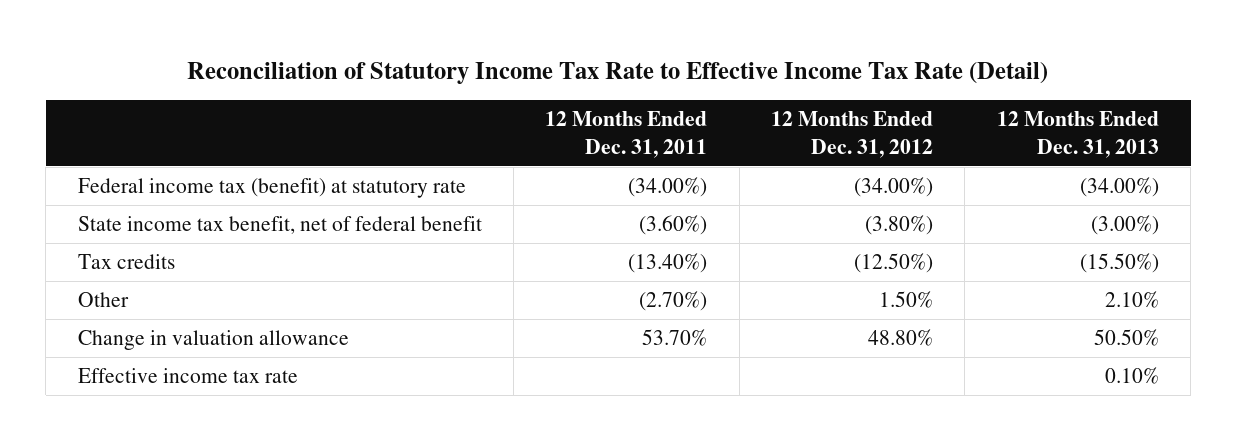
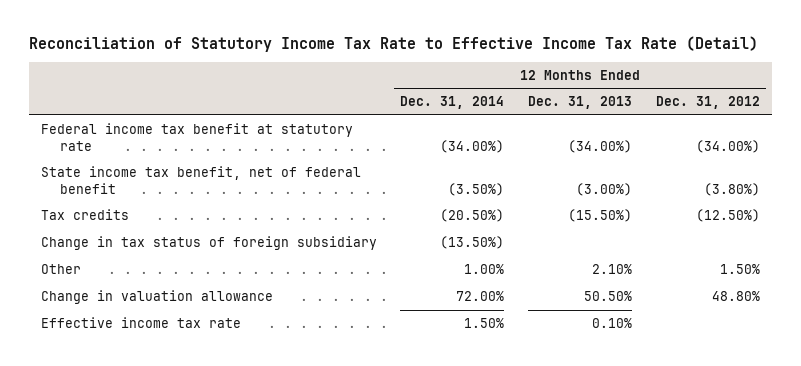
- | 12 Months Ended Dec. 31, 2011 | 12 Months Ended Dec. 31, 2012 | 12 Months Ended Dec. 31, 2013
+ | 12 Months Ended Dec. 31, 2014 | 12 Months Ended Dec. 31, 2013 | 12 Months Ended Dec. 31, 2012
- Federal income tax (benefit) at statutory rate | (34.00%) | (34.00%) | (34.00%)
+ Federal income tax benefit at statutory rate | (34.00%) | (34.00%) | (34.00%)
+ Change in tax status of foreign subsidiary | (13.50%) | |

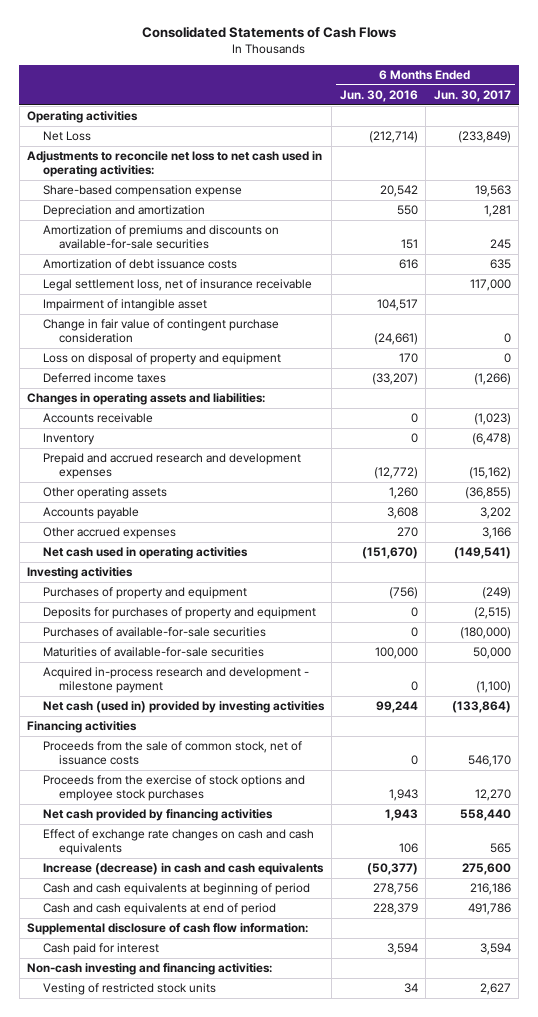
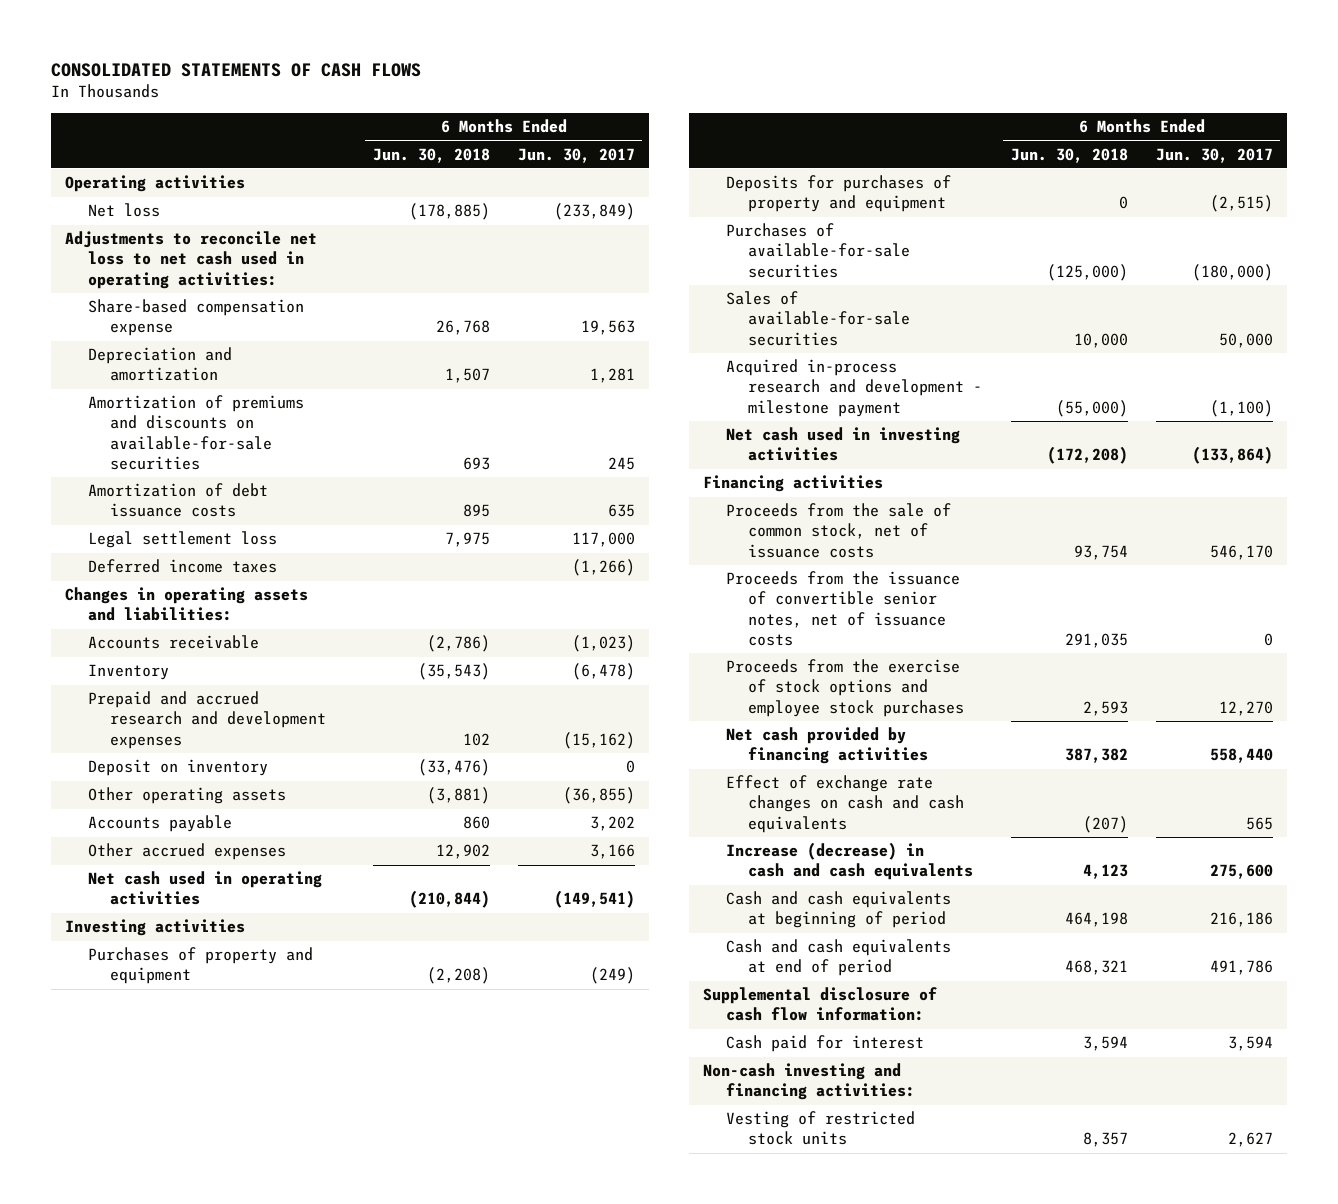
- Consolidated Statements of Cash Flows
+ CONSOLIDATED STATEMENTS OF CASH FLOWS
- | 6 Months Ended Jun. 30, 2016 | 6 Months Ended Jun. 30, 2017
+ | 6 Months Ended Jun. 30, 2018 | 6 Months Ended Jun. 30, 2017
- Net Loss | (212,714) | (233,849)
+ Net loss | (178,885) | (233,849)
- Legal settlement loss, net of insurance receivable | | 117,000
- Impairment of intangible asset | 104,517 |
- Change in fair value of contingent purchase consideration | (24,661) | 0
- Loss on disposal of property and equipment | 170 | 0
+ Legal settlement loss | 7,975 | 117,000
+ Deposit on inventory | (33,476) | 0
- Maturities of available-for-sale securities | 100,000 | 50,000
+ Sales of available-for-sale securities | 10,000 | 50,000
- Net cash (used in) provided by investing activities | 99,244 | (133,864)
+ Net cash used in investing activities | (172,208) | (133,864)
+ Proceeds from the issuance of convertible senior notes, net of issuance costs | 291,035 | 0

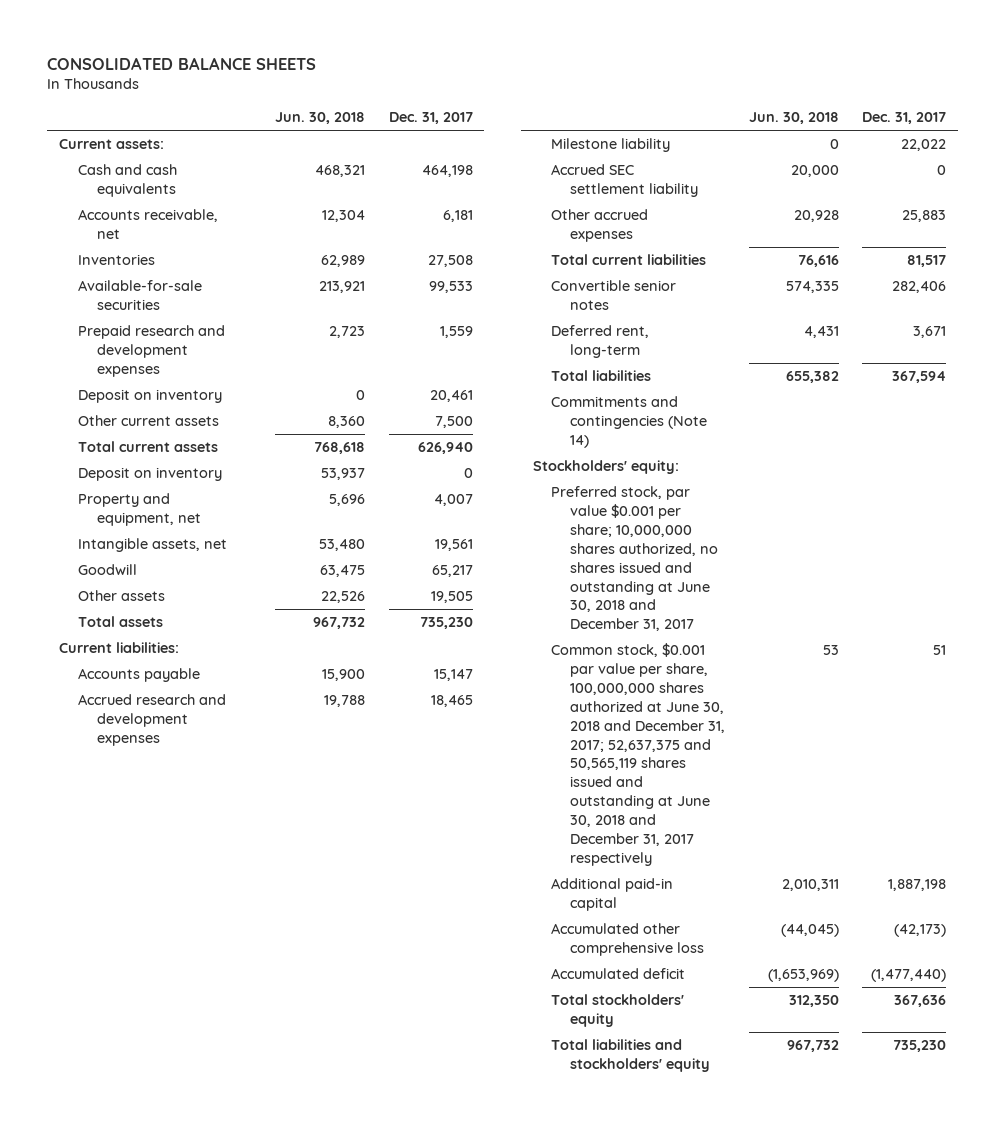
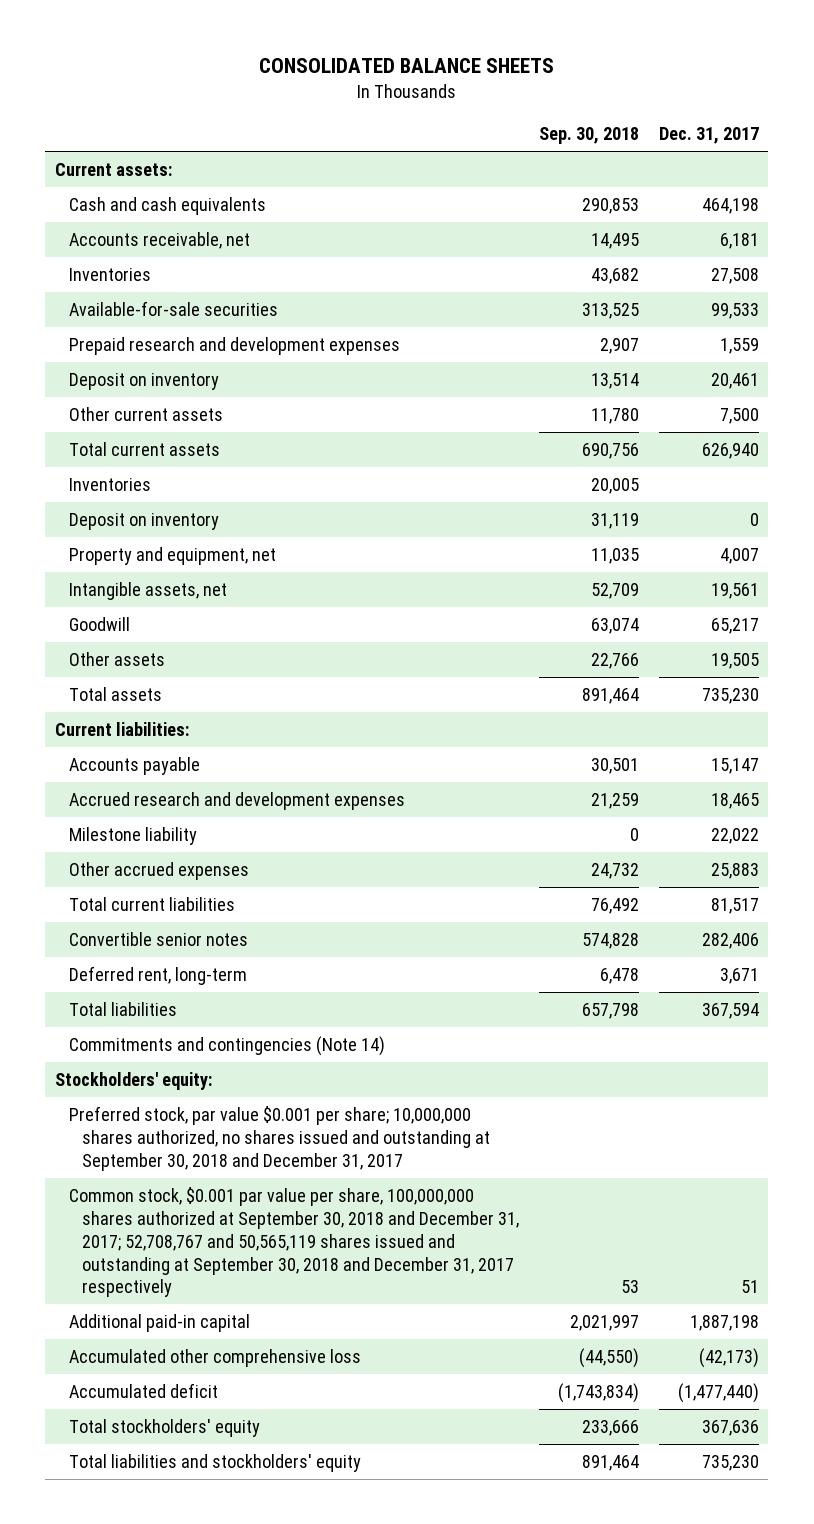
- | Jun. 30, 2018 | Dec. 31, 2017
+ | Sep. 30, 2018 | Dec. 31, 2017
+ Inventories | 20,005 |
- Accrued SEC settlement liability | 20,000 | 0
- Preferred stock, par value $0.001 per share; 10,000,000 shares authorized, no shares issued and outstanding at June 30, 2018 and December 31, 2017
- Common stock, $0.001 par value per share, 100,000,000 shares authorized at June 30, 2018 and December 31, 2017; 52,637,375 and 50,565,119 shares issued and outstanding at June 30, 2018 and December 31, 2017 respectively | 53 | 51
+ Preferred stock, par value $0.001 per share; 10,000,000 shares authorized, no shares issued and outstanding at September 30, 2018 and December 31, 2017
+ Common stock, $0.001 par value per share, 100,000,000 shares authorized at September 30, 2018 and December 31, 2017; 52,708,767 and 50,565,119 shares issued and outstanding at September 30, 2018 and December 31, 2017 respectively | 53 | 51

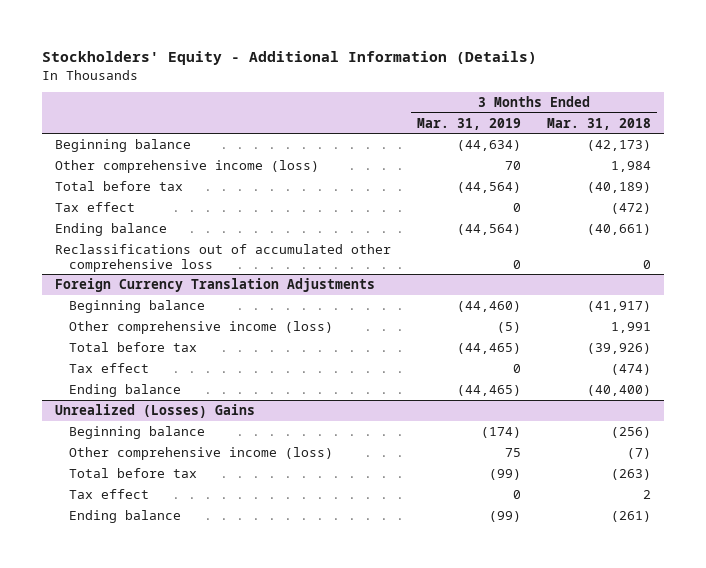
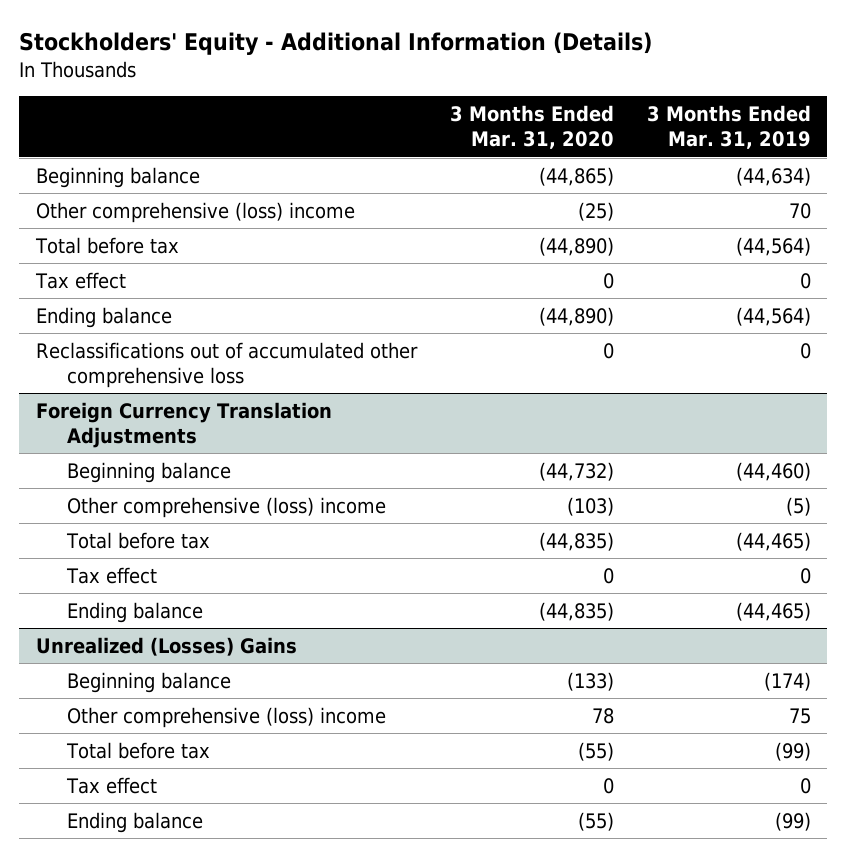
- | 3 Months Ended Mar. 31, 2019 | 3 Months Ended Mar. 31, 2018
+ | 3 Months Ended Mar. 31, 2020 | 3 Months Ended Mar. 31, 2019
- Other comprehensive income (loss) | 70 | 1,984
+ Other comprehensive (loss) income | (25) | 70
@ Foreign Currency Translation Adjustments
- Other comprehensive income (loss) | (5) | 1,991
+ Other comprehensive (loss) income | (103) | (5)
@ Unrealized (Losses) Gains
- Other comprehensive income (loss) | 75 | (7)
+ Other comprehensive (loss) income | 78 | 75

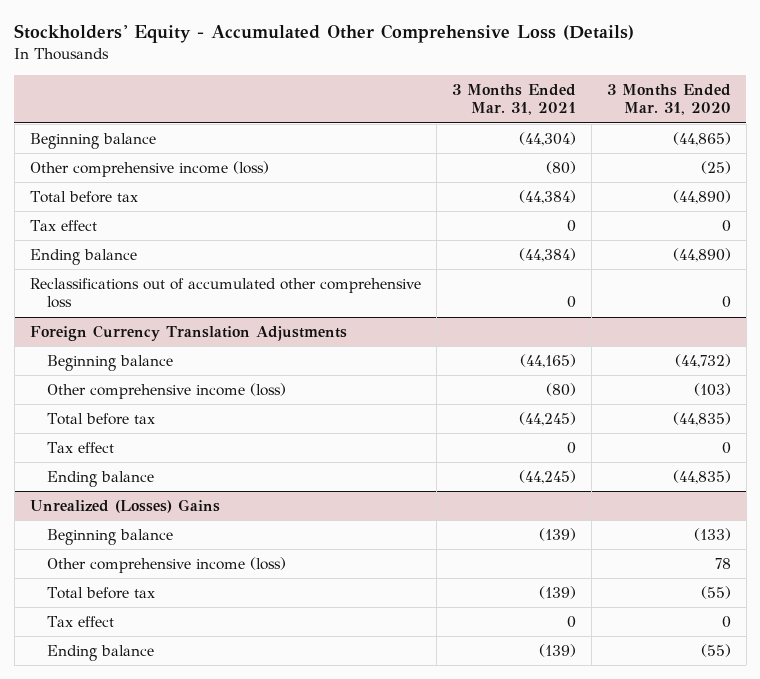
- Stockholders' Equity - Additional Information (Details)
+ Stockholders' Equity - Accumulated Other Comprehensive Loss (Details)
- | 3 Months Ended Mar. 31, 2020 | 3 Months Ended Mar. 31, 2019
+ | 3 Months Ended Mar. 31, 2021 | 3 Months Ended Mar. 31, 2020
- Other comprehensive (loss) income | (25) | 70
+ Other comprehensive income (loss) | (80) | (25)
@ Foreign Currency Translation Adjustments
- Other comprehensive (loss) income | (103) | (5)
+ Other comprehensive income (loss) | (80) | (103)
@ Unrealized (Losses) Gains
- Other comprehensive (loss) income | 78 | 75
+ Other comprehensive income (loss) | | 78

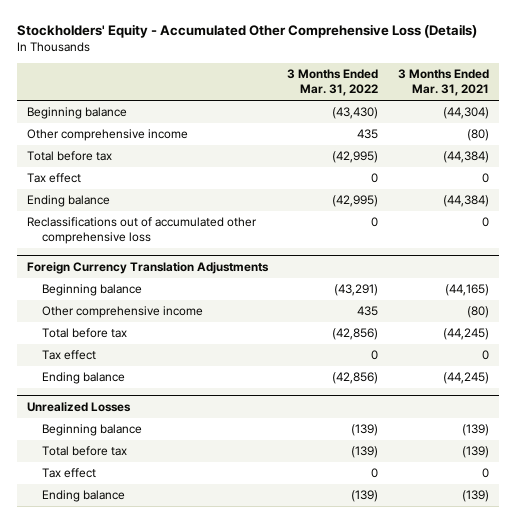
- | 3 Months Ended Mar. 31, 2021 | 3 Months Ended Mar. 31, 2020
+ | 3 Months Ended Mar. 31, 2022 | 3 Months Ended Mar. 31, 2021
- Other comprehensive income (loss) | (80) | (25)
+ Other comprehensive income | 435 | (80)
@ Foreign Currency Translation Adjustments
- Other comprehensive income (loss) | (80) | (103)
+ Other comprehensive income | 435 | (80)
- Unrealized (Losses) Gains
+ Unrealized Losses
- Other comprehensive income (loss) | | 78

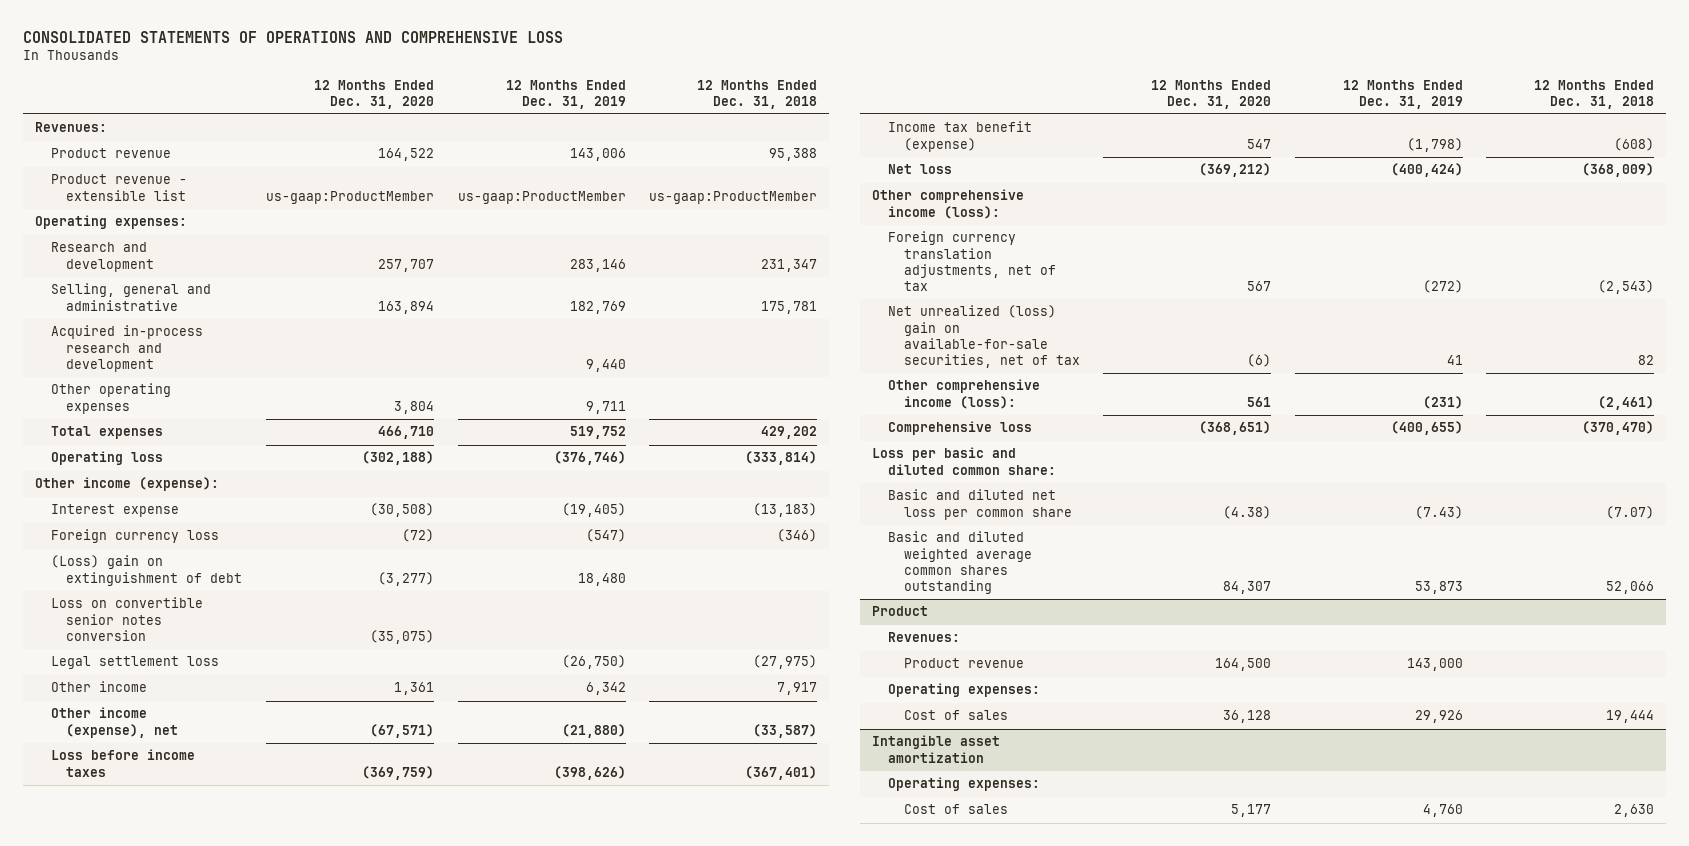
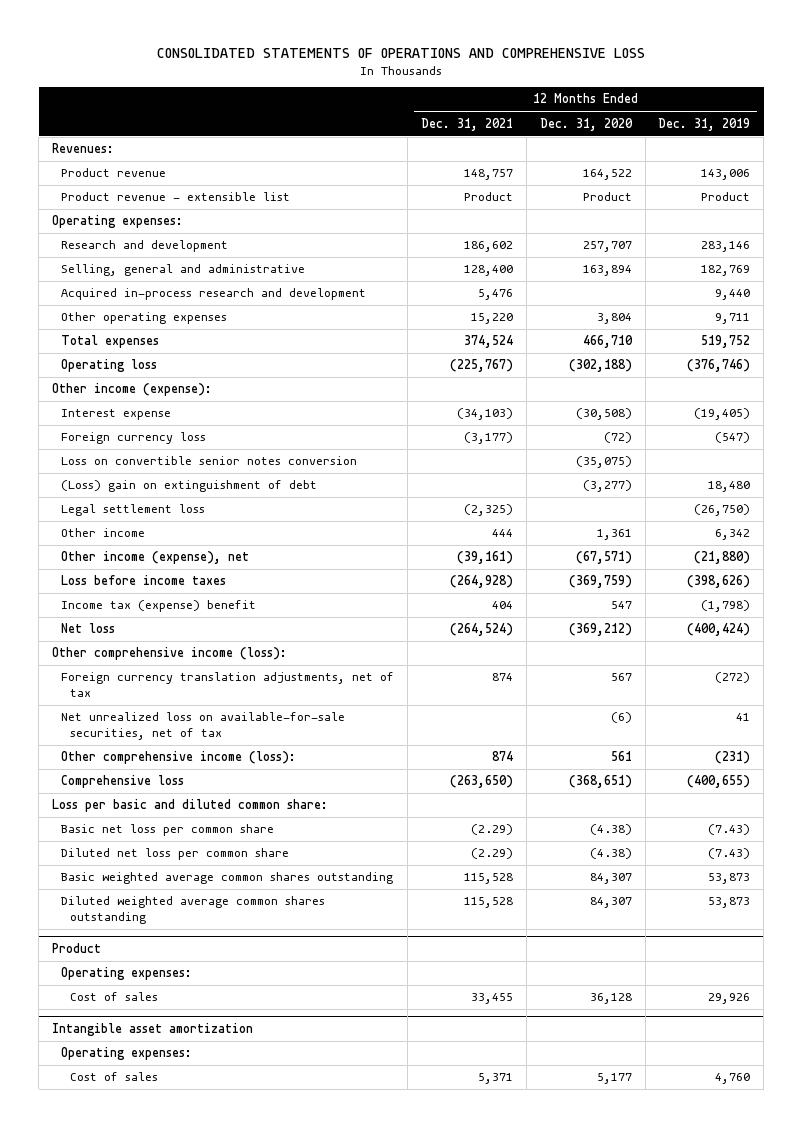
- | 12 Months Ended Dec. 31, 2020 | 12 Months Ended Dec. 31, 2019 | 12 Months Ended Dec. 31, 2018
+ | 12 Months Ended Dec. 31, 2021 | 12 Months Ended Dec. 31, 2020 | 12 Months Ended Dec. 31, 2019
- Product revenue - extensible list | us-gaap:ProductMember | us-gaap:ProductMember | us-gaap:ProductMember
+ Product revenue - extensible list | Product | Product | Product
moved down: (Loss) gain on extinguishment of debt | | (3,277) | 18,480
- Income tax benefit (expense) | 547 | (1,798) | (608)
+ Income tax (expense) benefit | 404 | 547 | (1,798)
- Net unrealized (loss) gain on available-for-sale securities, net of tax | (6) | 41 | 82
+ Net unrealized loss on available-for-sale securities, net of tax | | (6) | 41
- Basic and diluted net loss per common share | (4.38) | (7.43) | (7.07)
- Basic and diluted weighted average common shares outstanding | 84,307 | 53,873 | 52,066
+ Basic net loss per common share | (2.29) | (4.38) | (7.43)
+ Diluted net loss per common share | (2.29) | (4.38) | (7.43)
+ Basic weighted average common shares outstanding | 115,528 | 84,307 | 53,873
+ Diluted weighted average common shares outstanding | 115,528 | 84,307 | 53,873
@ Product
- Revenues:
- Product revenue | 164,500 | 143,000 |

